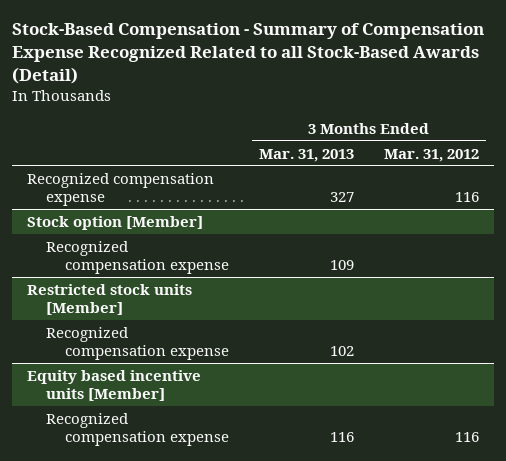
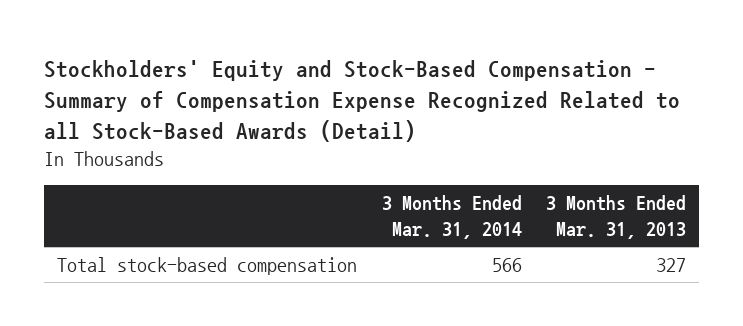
- Stock-Based Compensation - Summary of Compensation Expense Recognized Related to all Stock-Based Awards (Detail)
+ Stockholders' Equity and Stock-Based Compensation - Summary of Compensation Expense Recognized Related to all Stock-Based Awards (Detail)
- | 3 Months Ended Mar. 31, 2013 | 3 Months Ended Mar. 31, 2012
+ | 3 Months Ended Mar. 31, 2014 | 3 Months Ended Mar. 31, 2013
- Recognized compensation expense | 327 | 116
- Stock option [Member]
- Recognized compensation expense | 109 |
- Restricted stock units [Member]
- Recognized compensation expense | 102 |
- Equity based incentive units [Member]
- Recognized compensation expense | 116 | 116
+ Total stock-based compensation | 566 | 327

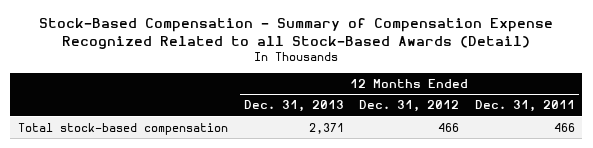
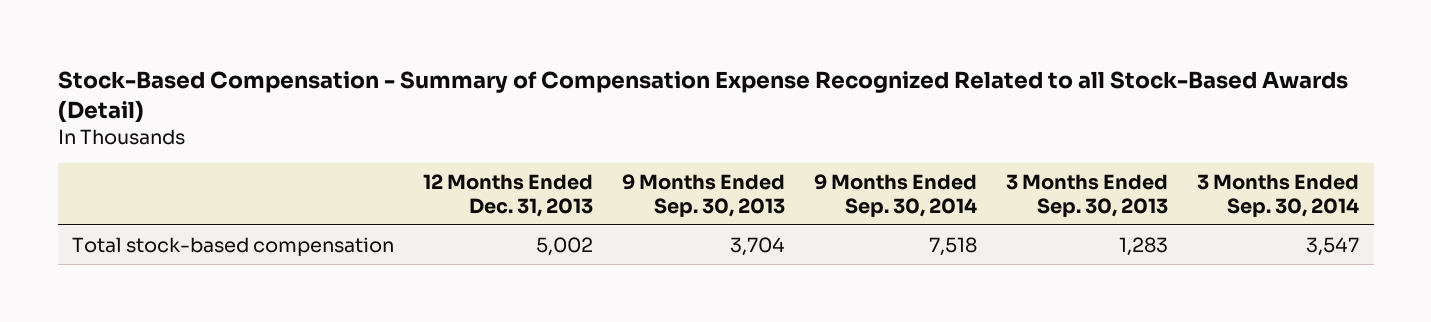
- | 12 Months Ended Dec. 31, 2013 | 12 Months Ended Dec. 31, 2012 | 12 Months Ended Dec. 31, 2011
+ | 12 Months Ended Dec. 31, 2013 | 9 Months Ended Sep. 30, 2013 | 9 Months Ended Sep. 30, 2014 | 3 Months Ended Sep. 30, 2013 | 3 Months Ended Sep. 30, 2014
- Total stock-based compensation | 2,371 | 466 | 466
+ Total stock-based compensation | 5,002 | 3,704 | 7,518 | 1,283 | 3,547

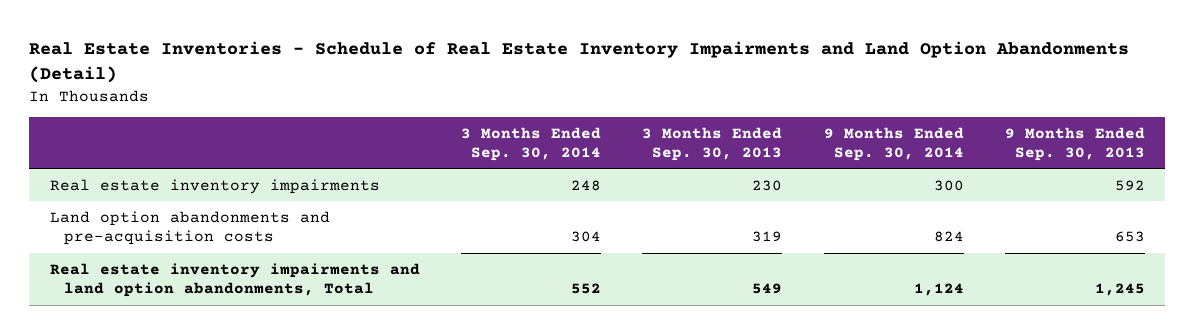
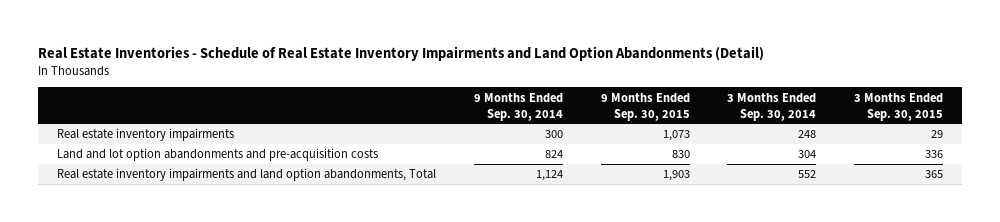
- | 3 Months Ended Sep. 30, 2014 | 3 Months Ended Sep. 30, 2013 | 9 Months Ended Sep. 30, 2014 | 9 Months Ended Sep. 30, 2013
+ | 9 Months Ended Sep. 30, 2014 | 9 Months Ended Sep. 30, 2015 | 3 Months Ended Sep. 30, 2014 | 3 Months Ended Sep. 30, 2015
- Land option abandonments and pre-acquisition costs | 304 | 319 | 824 | 653
+ Land and lot option abandonments and pre-acquisition costs | 824 | 830 | 304 | 336

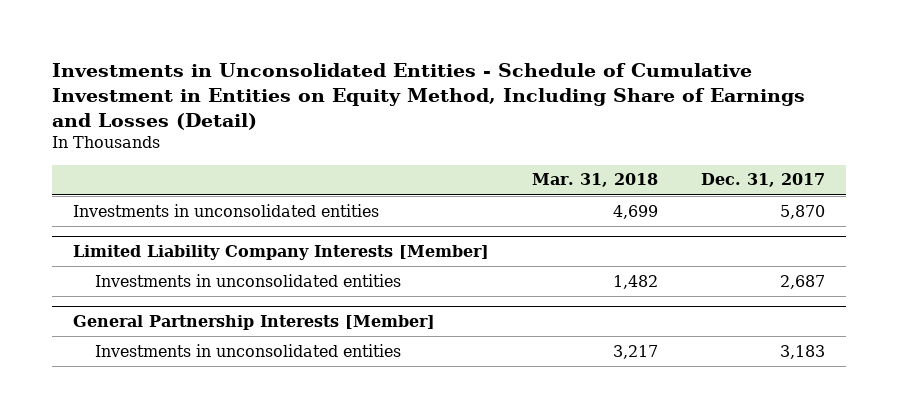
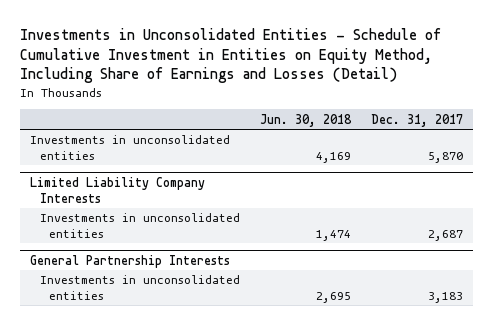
- | Mar. 31, 2018 | Dec. 31, 2017
+ | Jun. 30, 2018 | Dec. 31, 2017
- Limited Liability Company Interests [Member]
+ Limited Liability Company Interests
- General Partnership Interests [Member]
+ General Partnership Interests

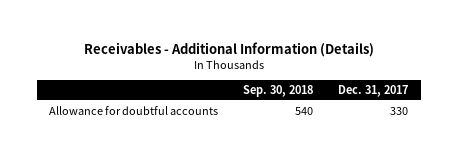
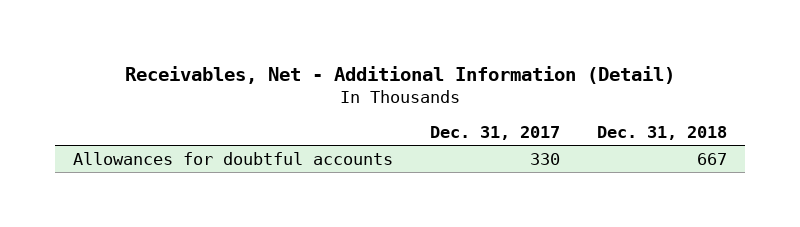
- Receivables - Additional Information (Details)
+ Receivables, Net - Additional Information (Detail)
- | Sep. 30, 2018 | Dec. 31, 2017
+ | Dec. 31, 2017 | Dec. 31, 2018
- Allowance for doubtful accounts | 540 | 330
+ Allowances for doubtful accounts | 330 | 667

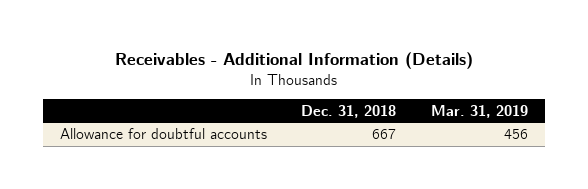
- Receivables, Net - Additional Information (Detail)
+ Receivables - Additional Information (Details)
- | Dec. 31, 2017 | Dec. 31, 2018
+ | Dec. 31, 2018 | Mar. 31, 2019
- Allowances for doubtful accounts | 330 | 667
+ Allowance for doubtful accounts | 667 | 456

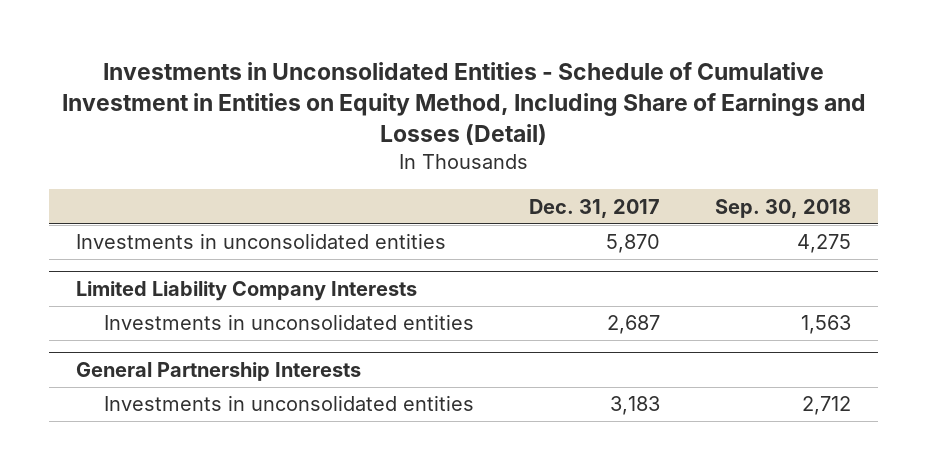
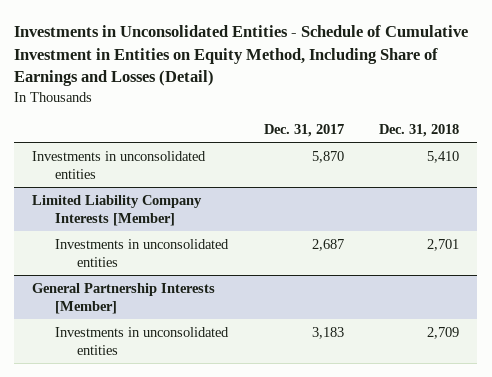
- | Dec. 31, 2017 | Sep. 30, 2018
+ | Dec. 31, 2017 | Dec. 31, 2018
- Limited Liability Company Interests
+ Limited Liability Company Interests [Member]
- General Partnership Interests
+ General Partnership Interests [Member]

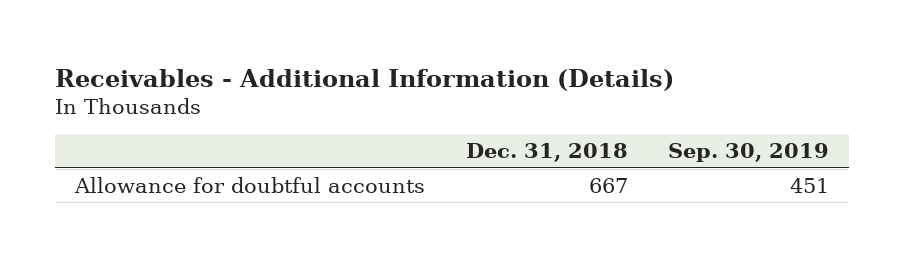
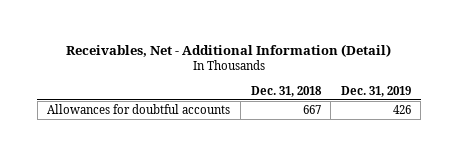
- Receivables - Additional Information (Details)
+ Receivables, Net - Additional Information (Detail)
- | Dec. 31, 2018 | Sep. 30, 2019
+ | Dec. 31, 2018 | Dec. 31, 2019
- Allowance for doubtful accounts | 667 | 451
+ Allowances for doubtful accounts | 667 | 426

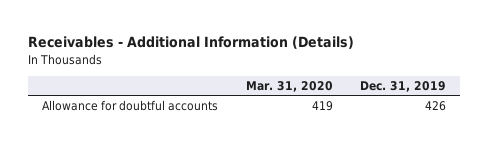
- Receivables, Net - Additional Information (Detail)
+ Receivables - Additional Information (Details)
- | Dec. 31, 2018 | Dec. 31, 2019
+ | Mar. 31, 2020 | Dec. 31, 2019
- Allowances for doubtful accounts | 667 | 426
+ Allowance for doubtful accounts | 419 | 426

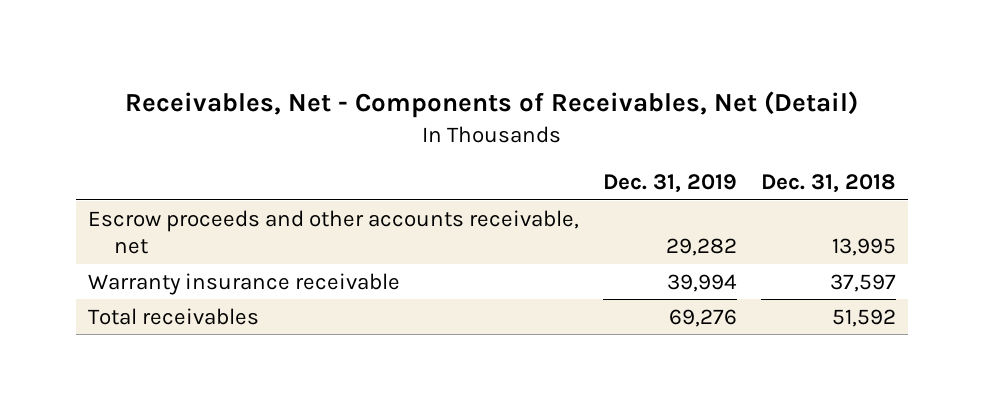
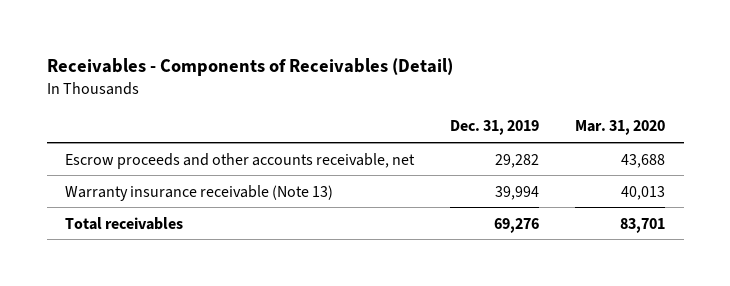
- Receivables, Net - Components of Receivables, Net (Detail)
+ Receivables - Components of Receivables (Detail)
- | Dec. 31, 2019 | Dec. 31, 2018
+ | Dec. 31, 2019 | Mar. 31, 2020
- Warranty insurance receivable | 39,994 | 37,597
+ Warranty insurance receivable (Note 13) | 39,994 | 40,013

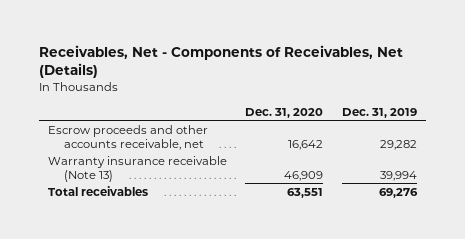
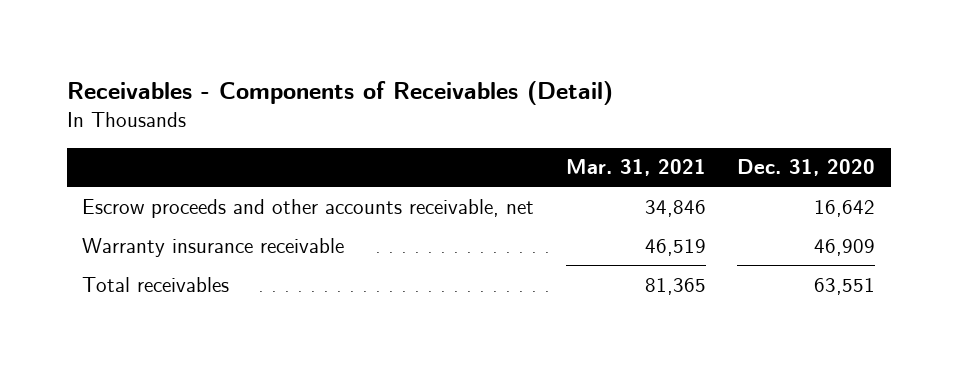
- Receivables, Net - Components of Receivables, Net (Details)
+ Receivables - Components of Receivables (Detail)
- | Dec. 31, 2020 | Dec. 31, 2019
+ | Mar. 31, 2021 | Dec. 31, 2020
- Warranty insurance receivable (Note 13) | 46,909 | 39,994
+ Warranty insurance receivable | 46,519 | 46,909

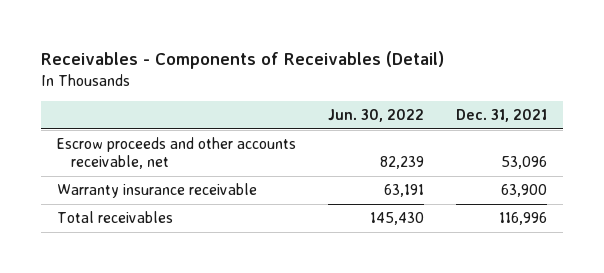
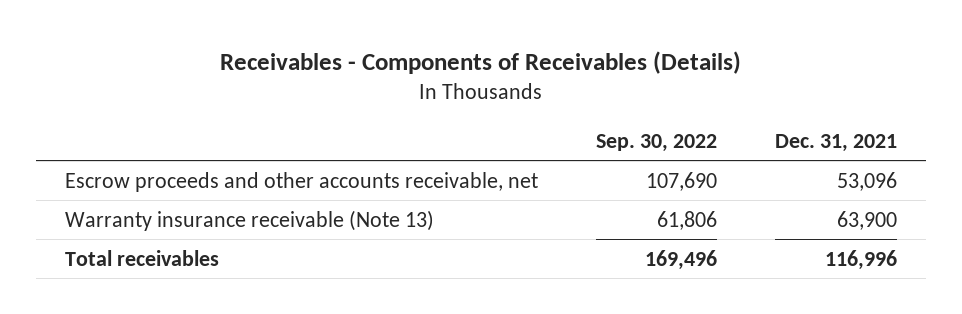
- Receivables - Components of Receivables (Detail)
+ Receivables - Components of Receivables (Details)
- | Jun. 30, 2022 | Dec. 31, 2021
+ | Sep. 30, 2022 | Dec. 31, 2021
- Warranty insurance receivable | 63,191 | 63,900
+ Warranty insurance receivable (Note 13) | 61,806 | 63,900

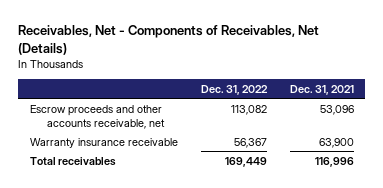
- Receivables - Components of Receivables (Details)
+ Receivables, Net - Components of Receivables, Net (Details)
- | Sep. 30, 2022 | Dec. 31, 2021
+ | Dec. 31, 2022 | Dec. 31, 2021
- Warranty insurance receivable (Note 13) | 61,806 | 63,900
+ Warranty insurance receivable | 56,367 | 63,900

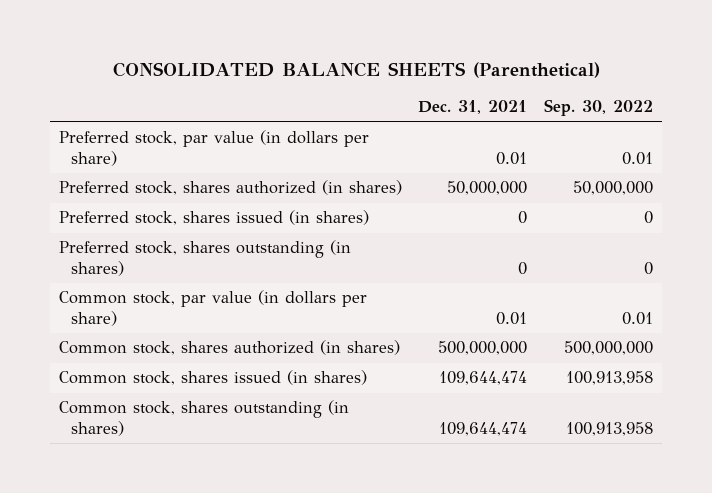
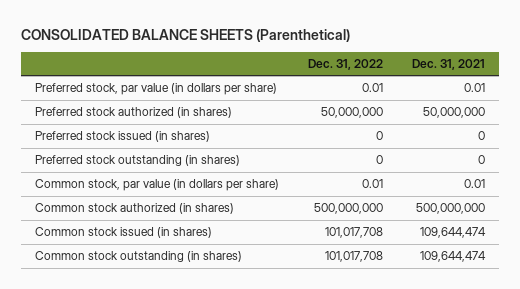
- | Dec. 31, 2021 | Sep. 30, 2022
+ | Dec. 31, 2022 | Dec. 31, 2021
- Preferred stock, shares authorized (in shares) | 50,000,000 | 50,000,000
- Preferred stock, shares issued (in shares) | 0 | 0
- Preferred stock, shares outstanding (in shares) | 0 | 0
+ Preferred stock authorized (in shares) | 50,000,000 | 50,000,000
+ Preferred stock issued (in shares) | 0 | 0
+ Preferred stock outstanding (in shares) | 0 | 0
- Common stock, shares authorized (in shares) | 500,000,000 | 500,000,000
- Common stock, shares issued (in shares) | 109,644,474 | 100,913,958
- Common stock, shares outstanding (in shares) | 109,644,474 | 100,913,958
+ Common stock authorized (in shares) | 500,000,000 | 500,000,000
+ Common stock issued (in shares) | 101,017,708 | 109,644,474
+ Common stock outstanding (in shares) | 101,017,708 | 109,644,474

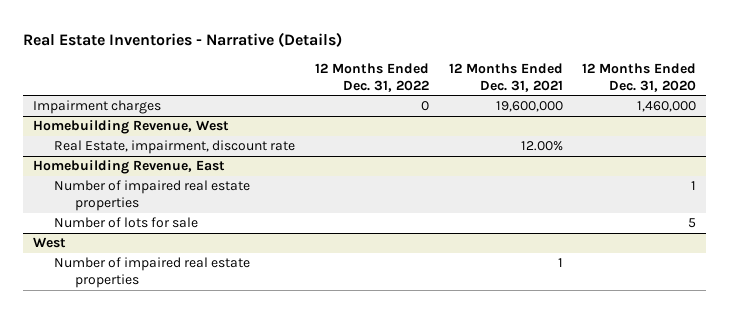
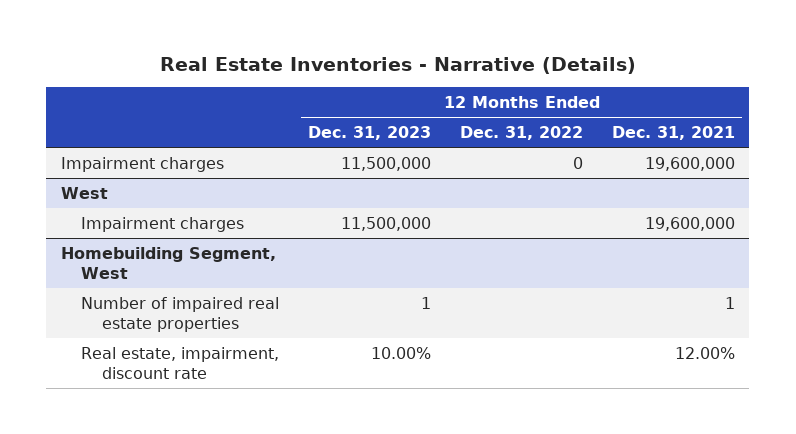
- | 12 Months Ended Dec. 31, 2022 | 12 Months Ended Dec. 31, 2021 | 12 Months Ended Dec. 31, 2020
+ | 12 Months Ended Dec. 31, 2023 | 12 Months Ended Dec. 31, 2022 | 12 Months Ended Dec. 31, 2021
- Homebuilding Revenue, West
- Real Estate, impairment, discount rate | | 12.00% |
- Homebuilding Revenue, East
- Number of impaired real estate properties | | | 1
- Number of lots for sale | | | 5
@ West
+ Impairment charges | 11,500,000 | | 19,600,000
+ Homebuilding Segment, West
+ Real estate, impairment, discount rate | 10.00% | | 12.00%

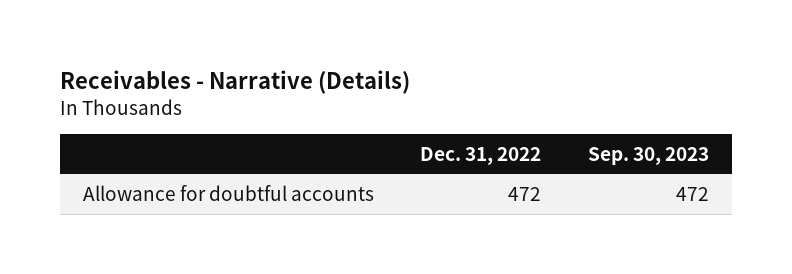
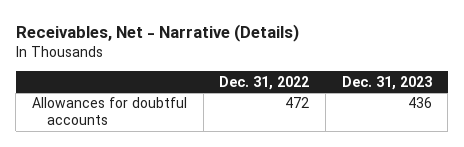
- Receivables - Narrative (Details)
+ Receivables, Net - Narrative (Details)
- | Dec. 31, 2022 | Sep. 30, 2023
+ | Dec. 31, 2022 | Dec. 31, 2023
- Allowance for doubtful accounts | 472 | 472
+ Allowances for doubtful accounts | 472 | 436

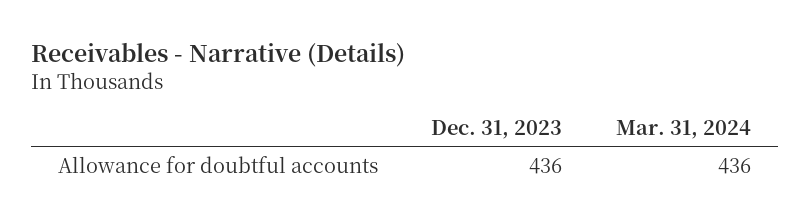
- Receivables, Net - Narrative (Details)
+ Receivables - Narrative (Details)
- | Dec. 31, 2022 | Dec. 31, 2023
+ | Dec. 31, 2023 | Mar. 31, 2024
- Allowances for doubtful accounts | 472 | 436
+ Allowance for doubtful accounts | 436 | 436

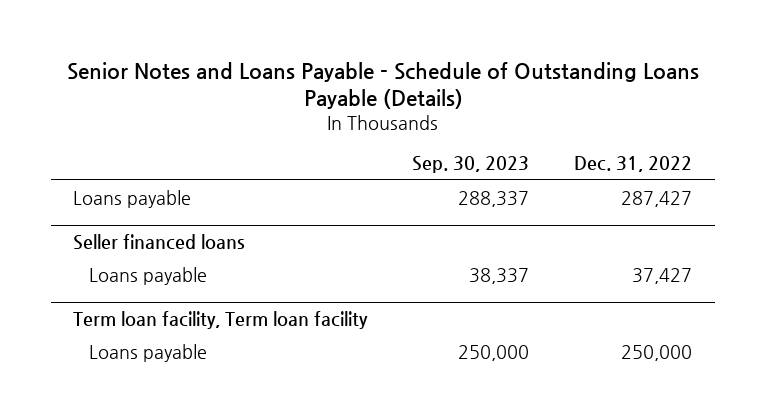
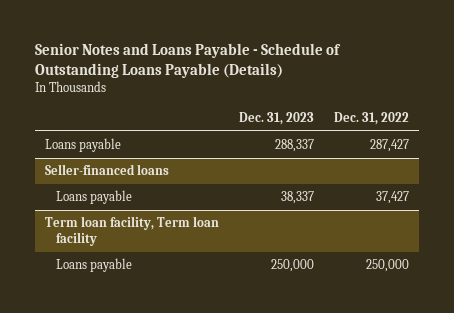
- | Sep. 30, 2023 | Dec. 31, 2022
+ | Dec. 31, 2023 | Dec. 31, 2022
- Seller financed loans
+ Seller-financed loans

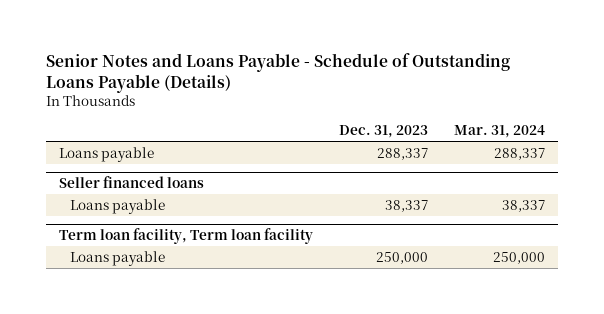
- | Dec. 31, 2023 | Dec. 31, 2022
+ | Dec. 31, 2023 | Mar. 31, 2024
- Seller-financed loans
+ Seller financed loans

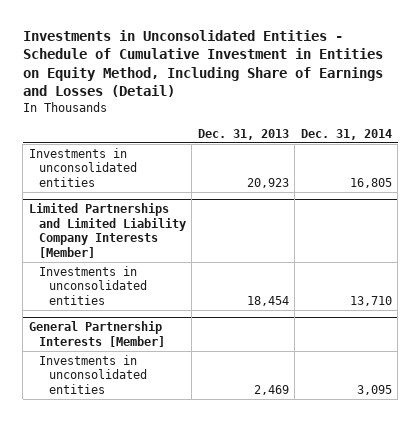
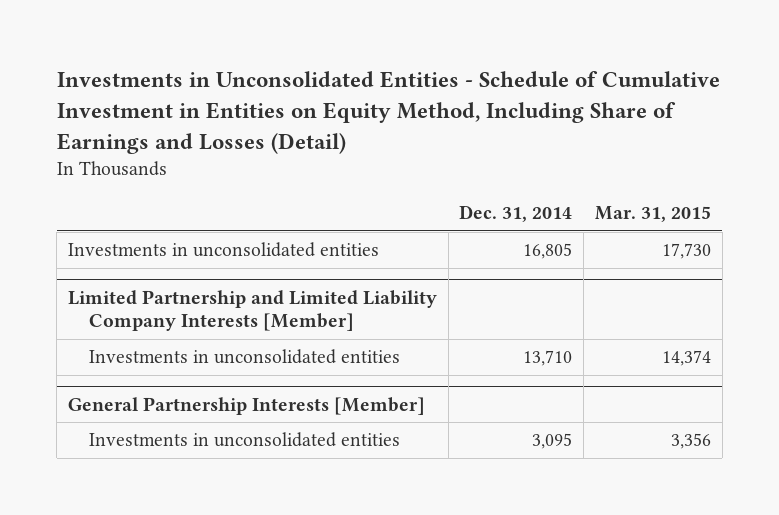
- | Dec. 31, 2013 | Dec. 31, 2014
+ | Dec. 31, 2014 | Mar. 31, 2015
- Limited Partnerships and Limited Liability Company Interests [Member]
+ Limited Partnership and Limited Liability Company Interests [Member]

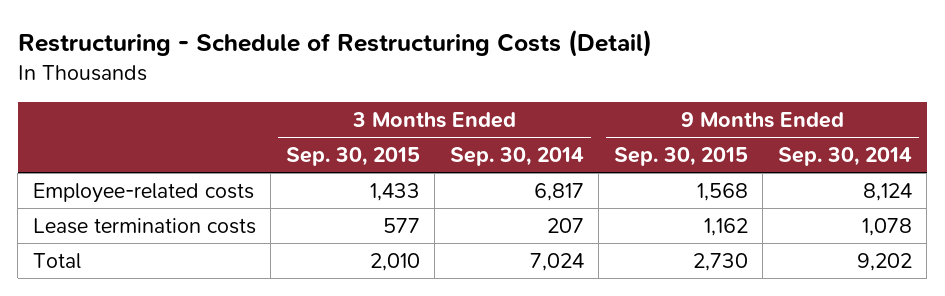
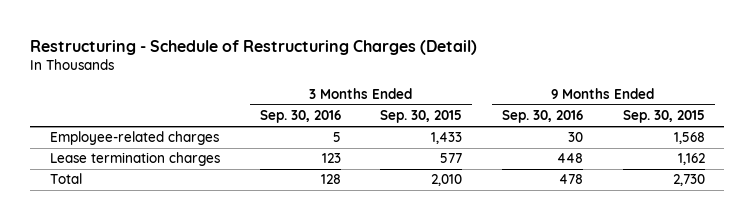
- Restructuring - Schedule of Restructuring Costs (Detail)
+ Restructuring - Schedule of Restructuring Charges (Detail)
- | 3 Months Ended Sep. 30, 2015 | 3 Months Ended Sep. 30, 2014 | 9 Months Ended Sep. 30, 2015 | 9 Months Ended Sep. 30, 2014
+ | 3 Months Ended Sep. 30, 2016 | 3 Months Ended Sep. 30, 2015 | 9 Months Ended Sep. 30, 2016 | 9 Months Ended Sep. 30, 2015
- Employee-related costs | 1,433 | 6,817 | 1,568 | 8,124
- Lease termination costs | 577 | 207 | 1,162 | 1,078
+ Employee-related charges | 5 | 1,433 | 30 | 1,568
+ Lease termination charges | 123 | 577 | 448 | 1,162

